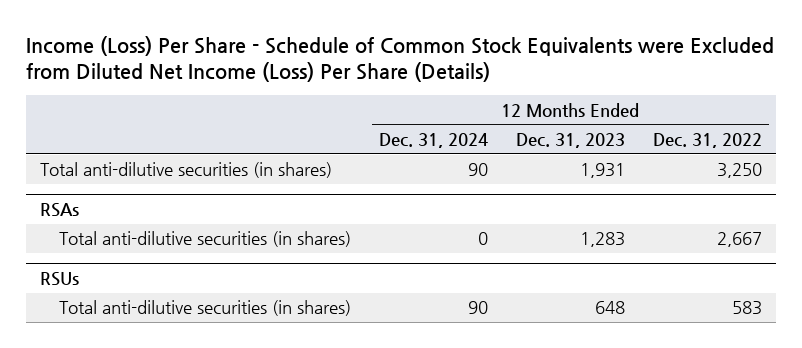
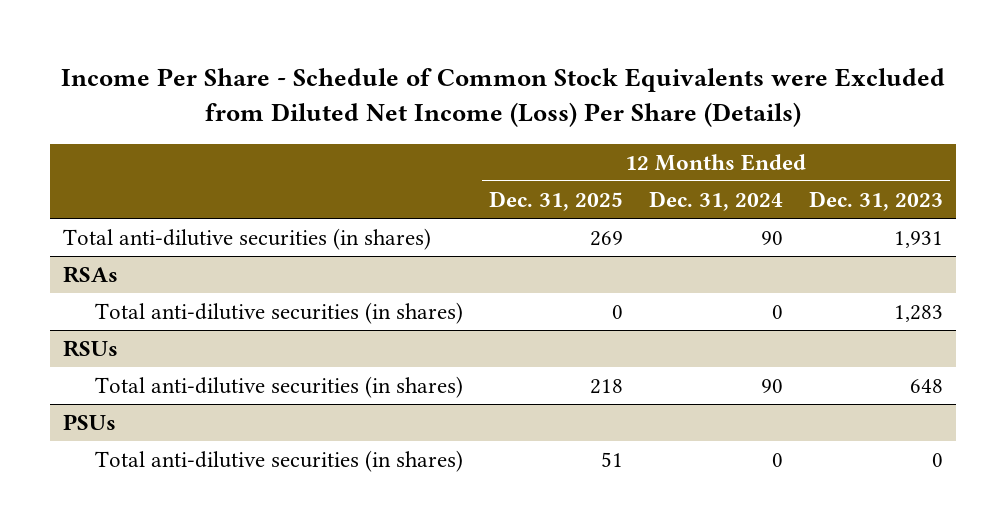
- Income (Loss) Per Share - Schedule of Common Stock Equivalents were Excluded from Diluted Net Income (Loss) Per Share (Details)
+ Income Per Share - Schedule of Common Stock Equivalents were Excluded from Diluted Net Income (Loss) Per Share (Details)
- | 12 Months Ended Dec. 31, 2024 | 12 Months Ended Dec. 31, 2023 | 12 Months Ended Dec. 31, 2022
+ | 12 Months Ended Dec. 31, 2025 | 12 Months Ended Dec. 31, 2024 | 12 Months Ended Dec. 31, 2023
+ PSUs
+ Total anti-dilutive securities (in shares) | 51 | 0 | 0

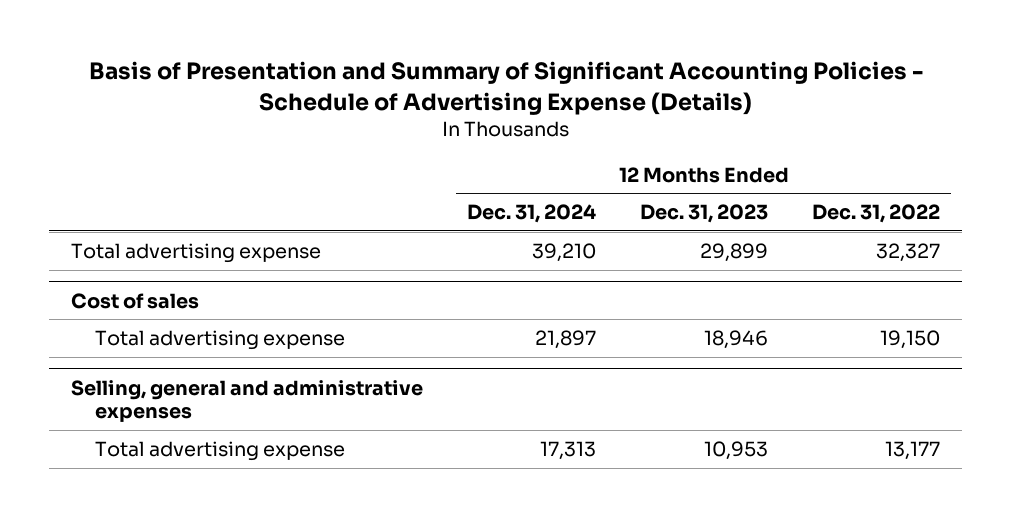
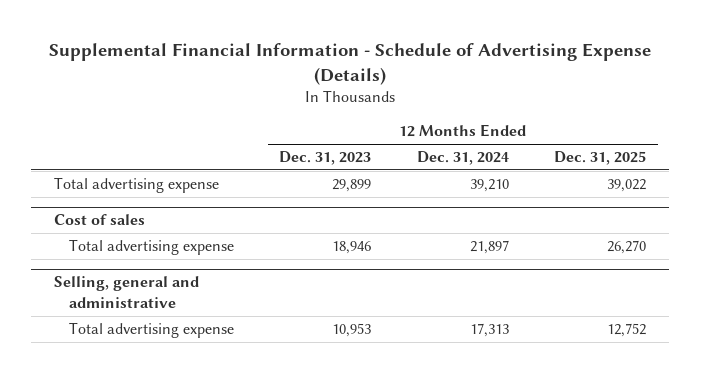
- Basis of Presentation and Summary of Significant Accounting Policies - Schedule of Advertising Expense (Details)
+ Supplemental Financial Information - Schedule of Advertising Expense (Details)
- | 12 Months Ended Dec. 31, 2024 | 12 Months Ended Dec. 31, 2023 | 12 Months Ended Dec. 31, 2022
+ | 12 Months Ended Dec. 31, 2023 | 12 Months Ended Dec. 31, 2024 | 12 Months Ended Dec. 31, 2025
- Selling, general and administrative expenses
+ Selling, general and administrative

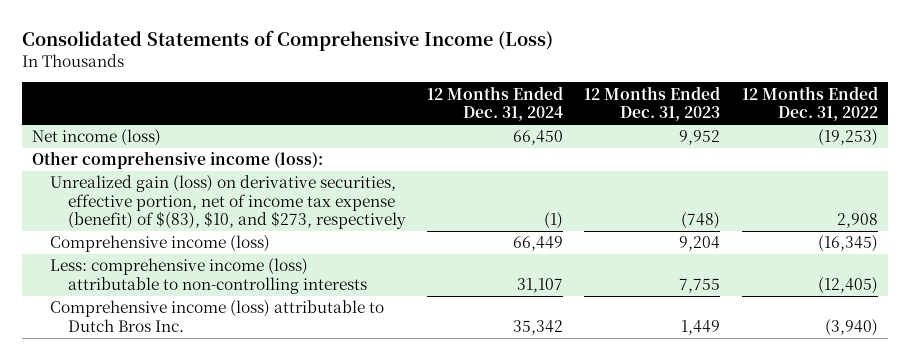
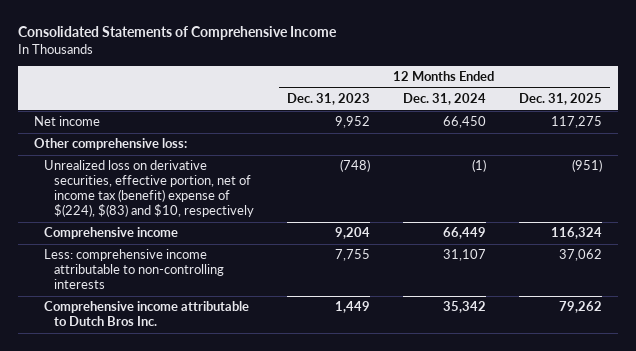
- Consolidated Statements of Comprehensive Income (Loss)
+ Consolidated Statements of Comprehensive Income
- | 12 Months Ended Dec. 31, 2024 | 12 Months Ended Dec. 31, 2023 | 12 Months Ended Dec. 31, 2022
+ | 12 Months Ended Dec. 31, 2023 | 12 Months Ended Dec. 31, 2024 | 12 Months Ended Dec. 31, 2025
- Net income (loss) | 66,450 | 9,952 | (19,253)
- Other comprehensive income (loss):
- Unrealized gain (loss) on derivative securities, effective portion, net of income tax expense (benefit) of $(83), $10, and $273, respectively | (1) | (748) | 2,908
- Comprehensive income (loss) | 66,449 | 9,204 | (16,345)
- Less: comprehensive income (loss) attributable to non-controlling interests | 31,107 | 7,755 | (12,405)
- Comprehensive income (loss) attributable to Dutch Bros Inc. | 35,342 | 1,449 | (3,940)
+ Net income | 9,952 | 66,450 | 117,275
+ Other comprehensive loss:
+ Unrealized loss on derivative securities, effective portion, net of income tax (benefit) expense of $(224), $(83) and $10, respectively | (748) | (1) | (951)
+ Comprehensive income | 9,204 | 66,449 | 116,324
+ Less: comprehensive income attributable to non-controlling interests | 7,755 | 31,107 | 37,062
+ Comprehensive income attributable to Dutch Bros Inc. | 1,449 | 35,342 | 79,262

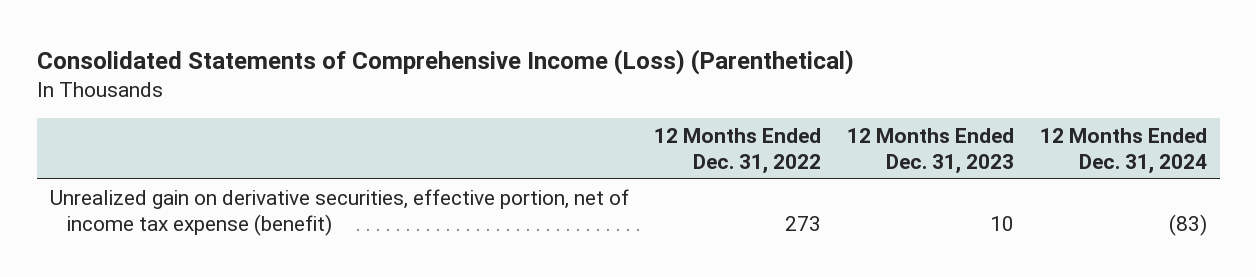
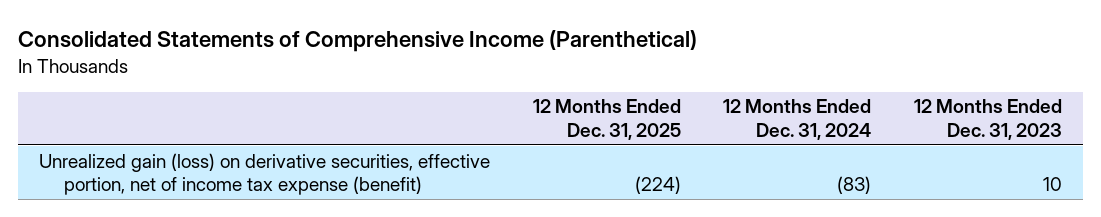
- Consolidated Statements of Comprehensive Income (Loss) (Parenthetical)
+ Consolidated Statements of Comprehensive Income (Parenthetical)
- | 12 Months Ended Dec. 31, 2022 | 12 Months Ended Dec. 31, 2023 | 12 Months Ended Dec. 31, 2024
+ | 12 Months Ended Dec. 31, 2025 | 12 Months Ended Dec. 31, 2024 | 12 Months Ended Dec. 31, 2023
- Unrealized gain on derivative securities, effective portion, net of income tax expense (benefit) | 273 | 10 | (83)
+ Unrealized gain (loss) on derivative securities, effective portion, net of income tax expense (benefit) | (224) | (83) | 10

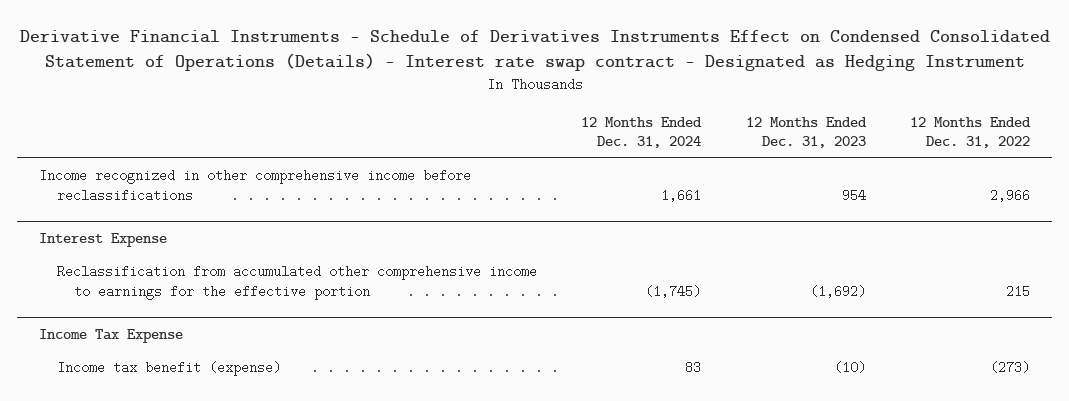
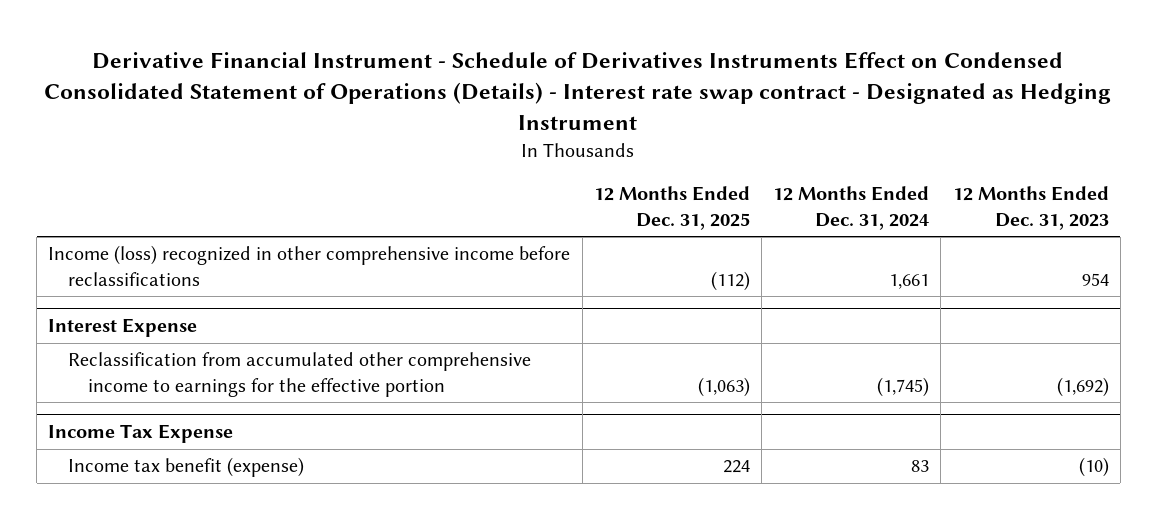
- Derivative Financial Instruments - Schedule of Derivatives Instruments Effect on Condensed Consolidated Statement of Operations (Details) - Interest rate swap contract - Designated as Hedging Instrument
+ Derivative Financial Instrument - Schedule of Derivatives Instruments Effect on Condensed Consolidated Statement of Operations (Details) - Interest rate swap contract - Designated as Hedging Instrument
- | 12 Months Ended Dec. 31, 2024 | 12 Months Ended Dec. 31, 2023 | 12 Months Ended Dec. 31, 2022
+ | 12 Months Ended Dec. 31, 2025 | 12 Months Ended Dec. 31, 2024 | 12 Months Ended Dec. 31, 2023
- Income recognized in other comprehensive income before reclassifications | 1,661 | 954 | 2,966
+ Income (loss) recognized in other comprehensive income before reclassifications | (112) | 1,661 | 954

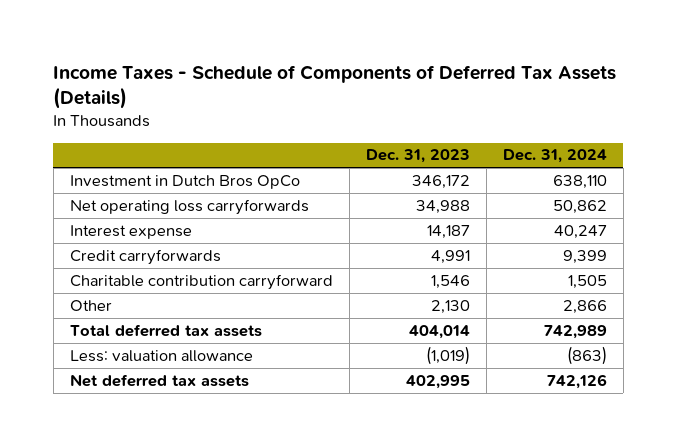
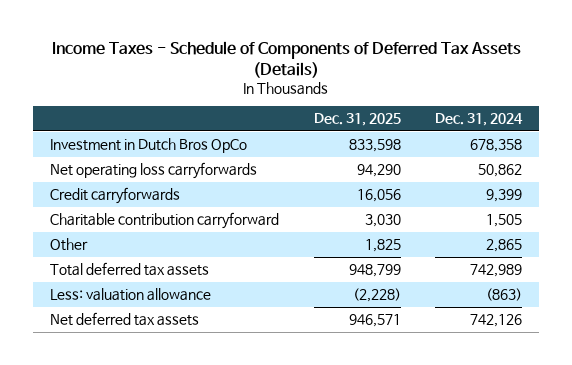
- | Dec. 31, 2023 | Dec. 31, 2024
+ | Dec. 31, 2025 | Dec. 31, 2024
- Investment in Dutch Bros OpCo | 346,172 | 638,110
+ Investment in Dutch Bros OpCo | 833,598 | 678,358
- Interest expense | 14,187 | 40,247
- Other | 2,130 | 2,866
+ Other | 1,825 | 2,865

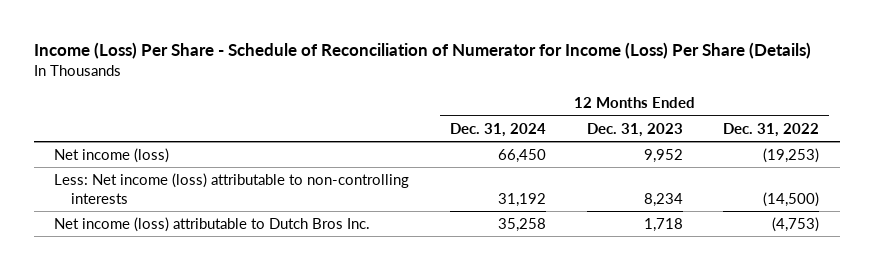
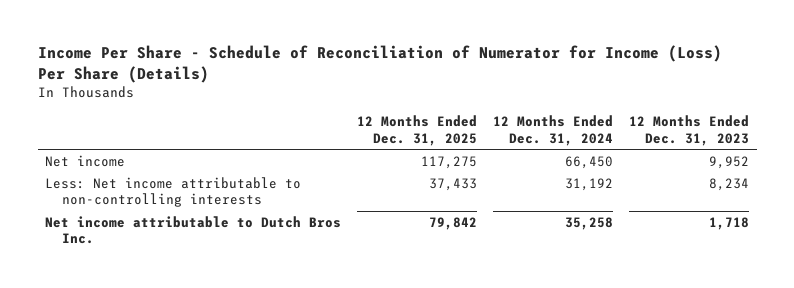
- Income (Loss) Per Share - Schedule of Reconciliation of Numerator for Income (Loss) Per Share (Details)
+ Income Per Share - Schedule of Reconciliation of Numerator for Income (Loss) Per Share (Details)
- | 12 Months Ended Dec. 31, 2024 | 12 Months Ended Dec. 31, 2023 | 12 Months Ended Dec. 31, 2022
+ | 12 Months Ended Dec. 31, 2025 | 12 Months Ended Dec. 31, 2024 | 12 Months Ended Dec. 31, 2023
- Net income (loss) | 66,450 | 9,952 | (19,253)
- Less: Net income (loss) attributable to non-controlling interests | 31,192 | 8,234 | (14,500)
- Net income (loss) attributable to Dutch Bros Inc. | 35,258 | 1,718 | (4,753)
+ Net income | 117,275 | 66,450 | 9,952
+ Less: Net income attributable to non-controlling interests | 37,433 | 31,192 | 8,234
+ Net income attributable to Dutch Bros Inc. | 79,842 | 35,258 | 1,718

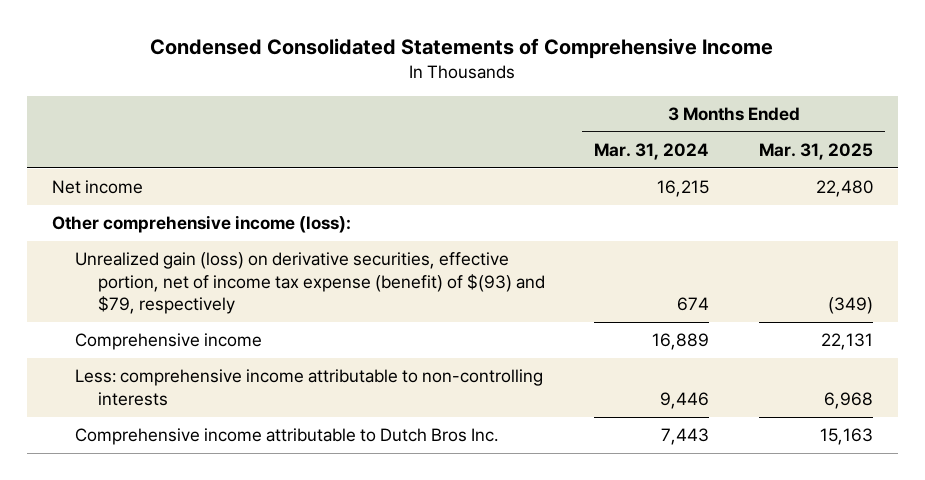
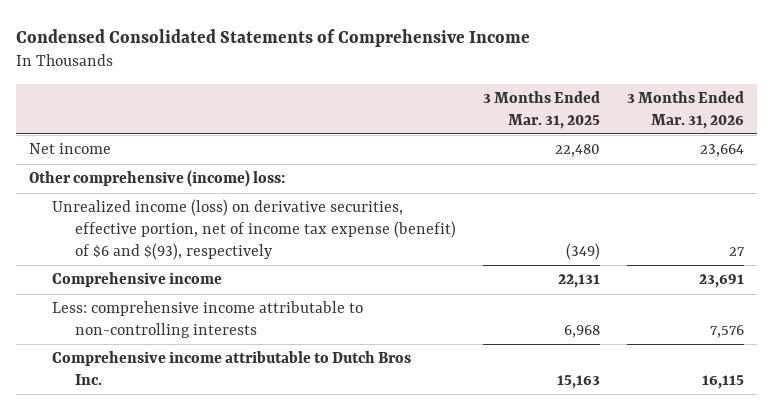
- | 3 Months Ended Mar. 31, 2024 | 3 Months Ended Mar. 31, 2025
+ | 3 Months Ended Mar. 31, 2025 | 3 Months Ended Mar. 31, 2026
- Other comprehensive income (loss):
- Unrealized gain (loss) on derivative securities, effective portion, net of income tax expense (benefit) of $(93) and $79, respectively | 674 | (349)
+ Other comprehensive (income) loss:
+ Unrealized income (loss) on derivative securities, effective portion, net of income tax expense (benefit) of $6 and $(93), respectively | (349) | 27

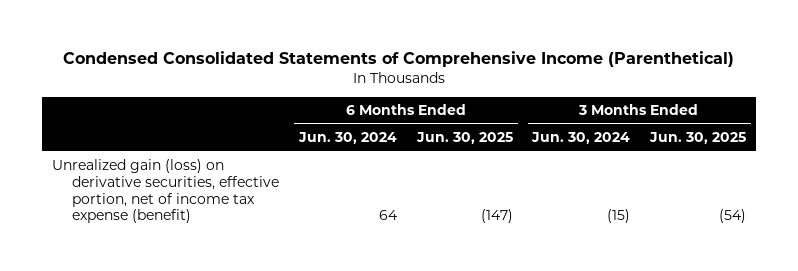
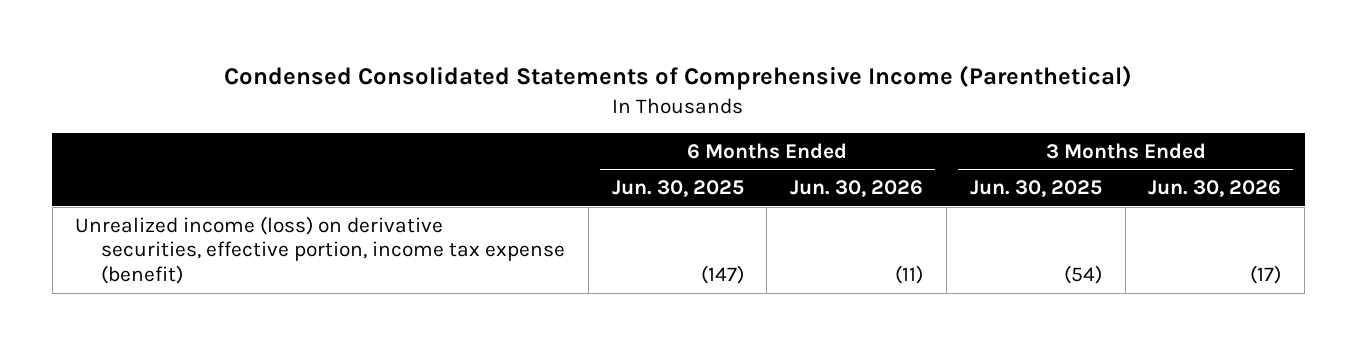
- | 6 Months Ended Jun. 30, 2024 | 6 Months Ended Jun. 30, 2025 | 3 Months Ended Jun. 30, 2024 | 3 Months Ended Jun. 30, 2025
+ | 6 Months Ended Jun. 30, 2025 | 6 Months Ended Jun. 30, 2026 | 3 Months Ended Jun. 30, 2025 | 3 Months Ended Jun. 30, 2026
- Unrealized gain (loss) on derivative securities, effective portion, net of income tax expense (benefit) | 64 | (147) | (15) | (54)
+ Unrealized income (loss) on derivative securities, effective portion, income tax expense (benefit) | (147) | (11) | (54) | (17)

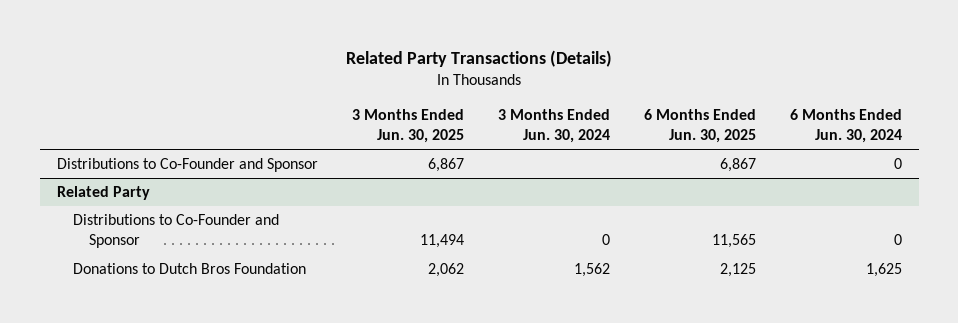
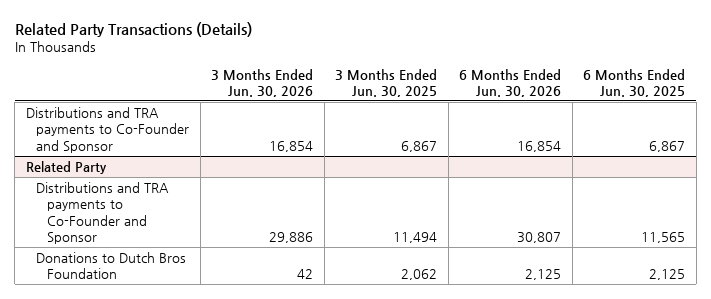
- | 3 Months Ended Jun. 30, 2025 | 3 Months Ended Jun. 30, 2024 | 6 Months Ended Jun. 30, 2025 | 6 Months Ended Jun. 30, 2024
+ | 3 Months Ended Jun. 30, 2026 | 3 Months Ended Jun. 30, 2025 | 6 Months Ended Jun. 30, 2026 | 6 Months Ended Jun. 30, 2025
- Distributions to Co-Founder and Sponsor | 6,867 | | 6,867 | 0
+ Distributions and TRA payments to Co-Founder and Sponsor | 16,854 | 6,867 | 16,854 | 6,867
@ Related Party
- Distributions to Co-Founder and Sponsor | 11,494 | 0 | 11,565 | 0
+ Distributions and TRA payments to Co-Founder and Sponsor | 29,886 | 11,494 | 30,807 | 11,565

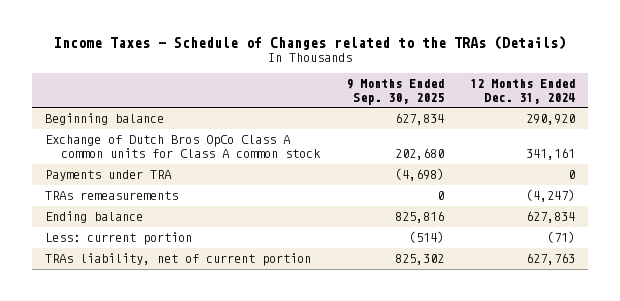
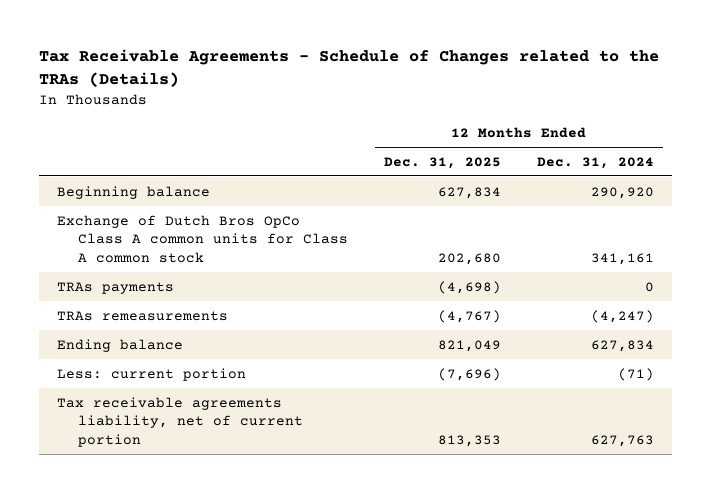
- Income Taxes - Schedule of Changes related to the TRAs (Details)
+ Tax Receivable Agreements - Schedule of Changes related to the TRAs (Details)
- | 9 Months Ended Sep. 30, 2025 | 12 Months Ended Dec. 31, 2024
+ | 12 Months Ended Dec. 31, 2025 | 12 Months Ended Dec. 31, 2024
- Payments under TRA | (4,698) | 0
+ TRAs payments | (4,698) | 0
- TRAs liability, net of current portion | 825,302 | 627,763
+ Tax receivable agreements liability, net of current portion | 813,353 | 627,763

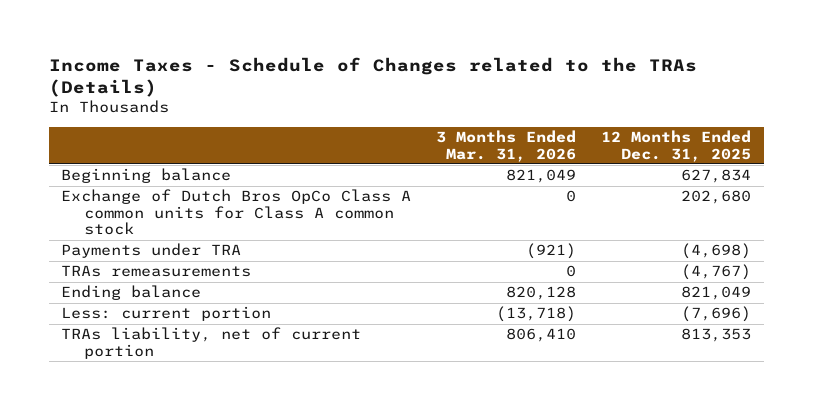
- Tax Receivable Agreements - Schedule of Changes related to the TRAs (Details)
+ Income Taxes - Schedule of Changes related to the TRAs (Details)
- | 12 Months Ended Dec. 31, 2025 | 12 Months Ended Dec. 31, 2024
+ | 3 Months Ended Mar. 31, 2026 | 12 Months Ended Dec. 31, 2025
- TRAs payments | (4,698) | 0
+ Payments under TRA | (921) | (4,698)
- Tax receivable agreements liability, net of current portion | 813,353 | 627,763
+ TRAs liability, net of current portion | 806,410 | 813,353

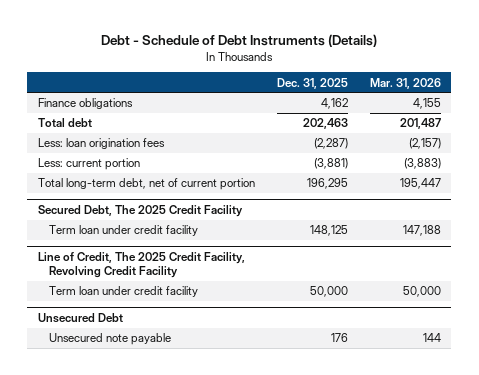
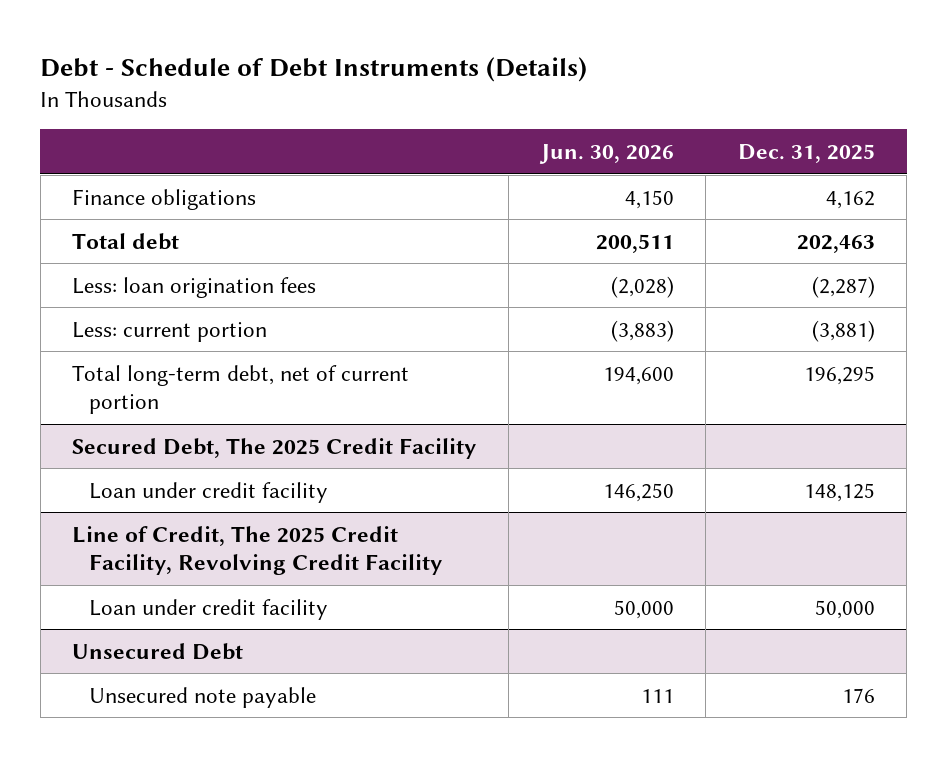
- | Dec. 31, 2025 | Mar. 31, 2026
+ | Jun. 30, 2026 | Dec. 31, 2025
@ Secured Debt, The 2025 Credit Facility
- Term loan under credit facility | 148,125 | 147,188
+ Loan under credit facility | 146,250 | 148,125
@ Line of Credit, The 2025 Credit Facility, Revolving Credit Facility
- Term loan under credit facility | 50,000 | 50,000
+ Loan under credit facility | 50,000 | 50,000

